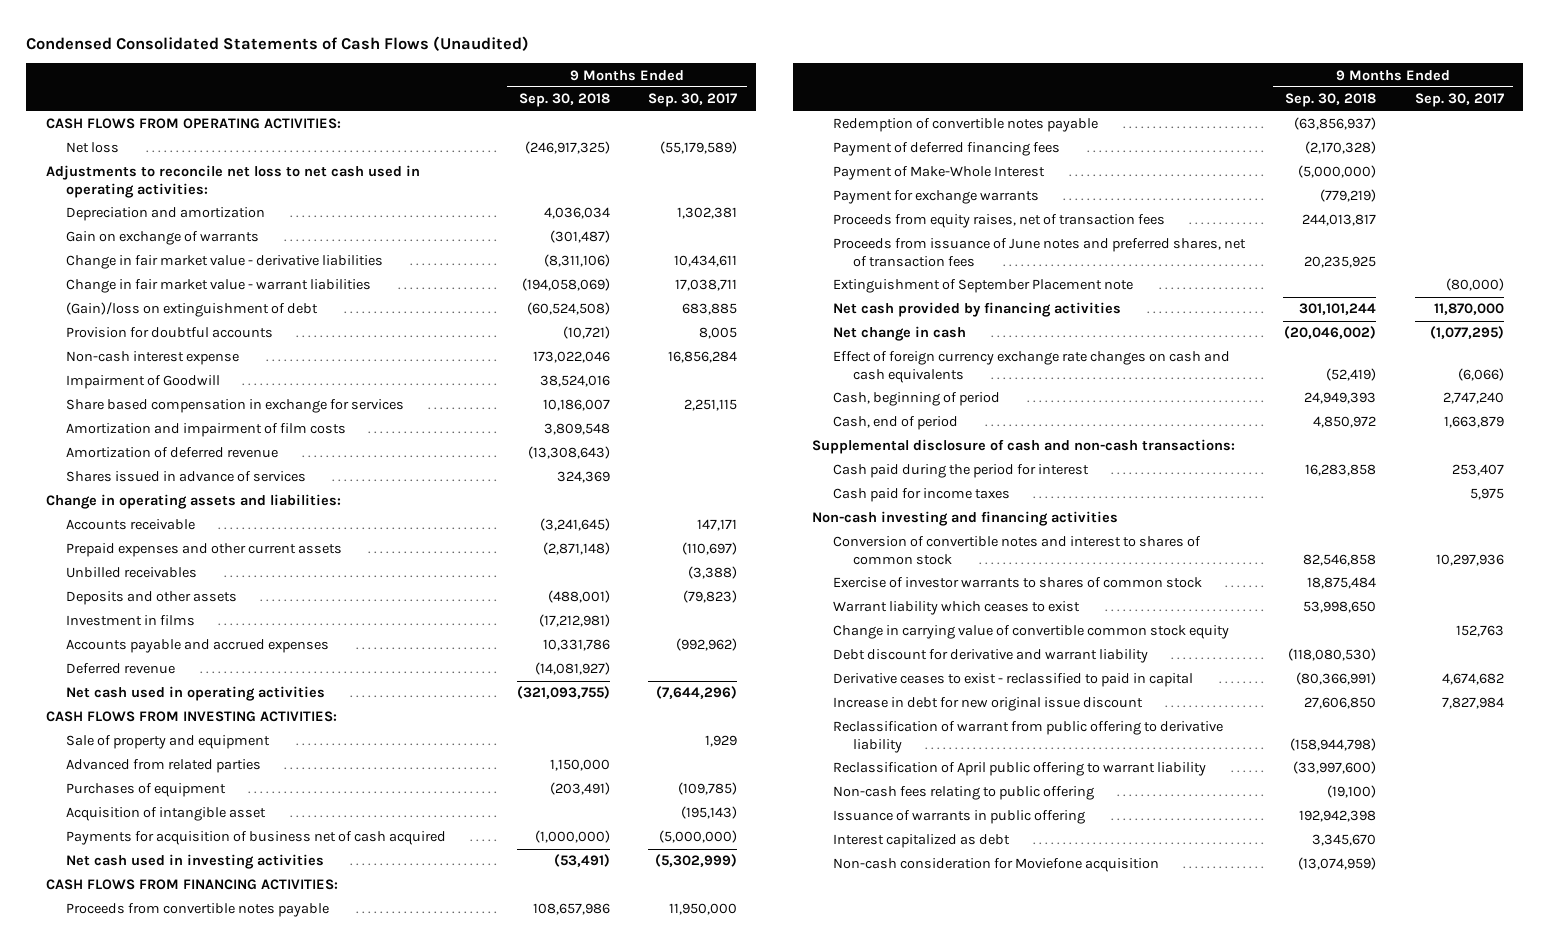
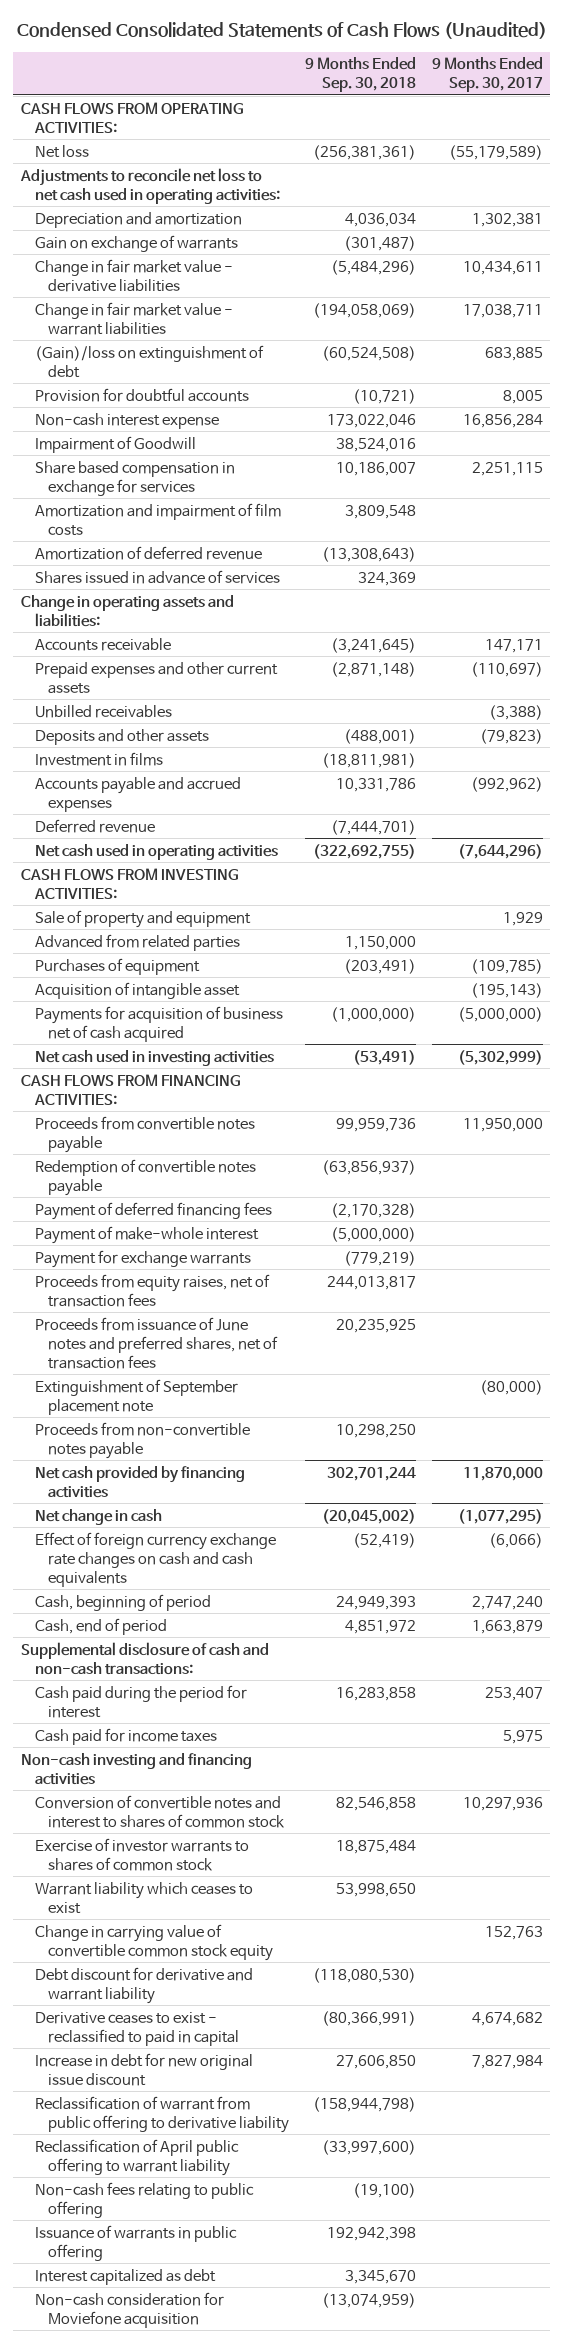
- Net loss | (246,917,325) | (55,179,589)
+ Net loss | (256,381,361) | (55,179,589)
- Change in fair market value - derivative liabilities | (8,311,106) | 10,434,611
+ Change in fair market value - derivative liabilities | (5,484,296) | 10,434,611
- Investment in films | (17,212,981) |
+ Investment in films | (18,811,981) |
- Deferred revenue | (14,081,927) |
- Net cash used in operating activities | (321,093,755) | (7,644,296)
+ Deferred revenue | (7,444,701) |
+ Net cash used in operating activities | (322,692,755) | (7,644,296)
- Proceeds from convertible notes payable | 108,657,986 | 11,950,000
+ Proceeds from convertible notes payable | 99,959,736 | 11,950,000
- Payment of Make-Whole Interest | (5,000,000) |
+ Payment of make-whole interest | (5,000,000) |
- Extinguishment of September Placement note | | (80,000)
- Net cash provided by financing activities | 301,101,244 | 11,870,000
- Net change in cash | (20,046,002) | (1,077,295)
+ Extinguishment of September placement note | | (80,000)
+ Proceeds from non-convertible notes payable | 10,298,250 |
+ Net cash provided by financing activities | 302,701,244 | 11,870,000
+ Net change in cash | (20,045,002) | (1,077,295)
- Cash, end of period | 4,850,972 | 1,663,879
+ Cash, end of period | 4,851,972 | 1,663,879

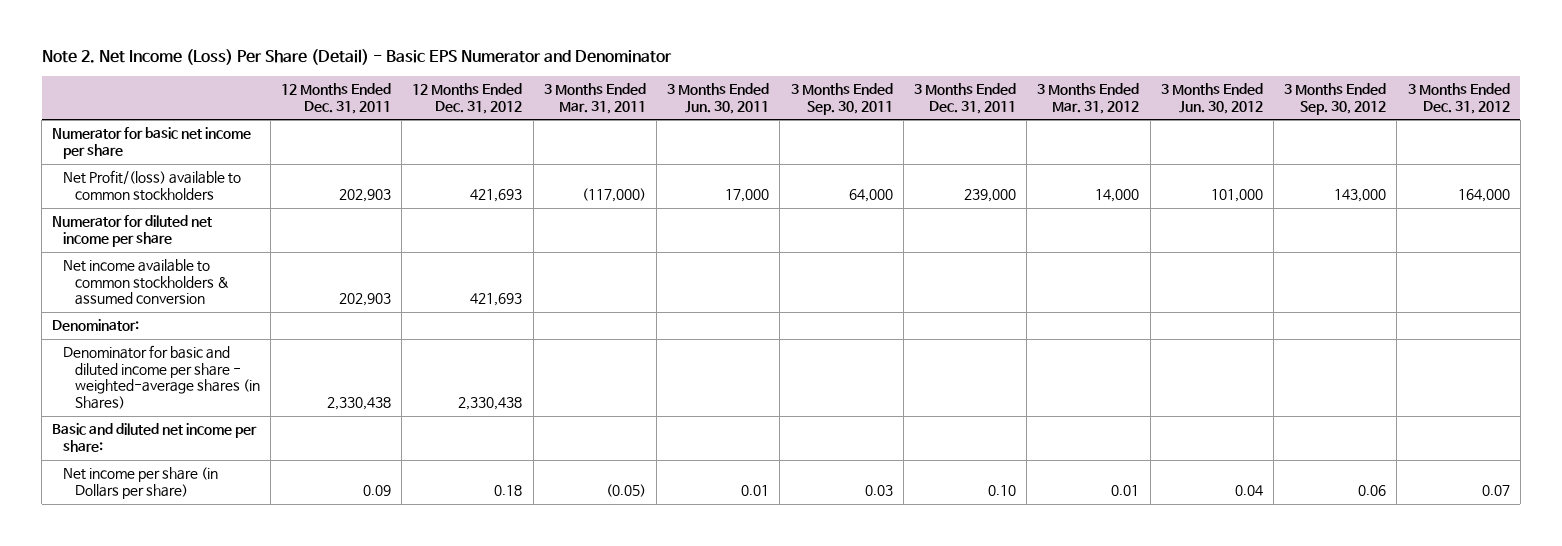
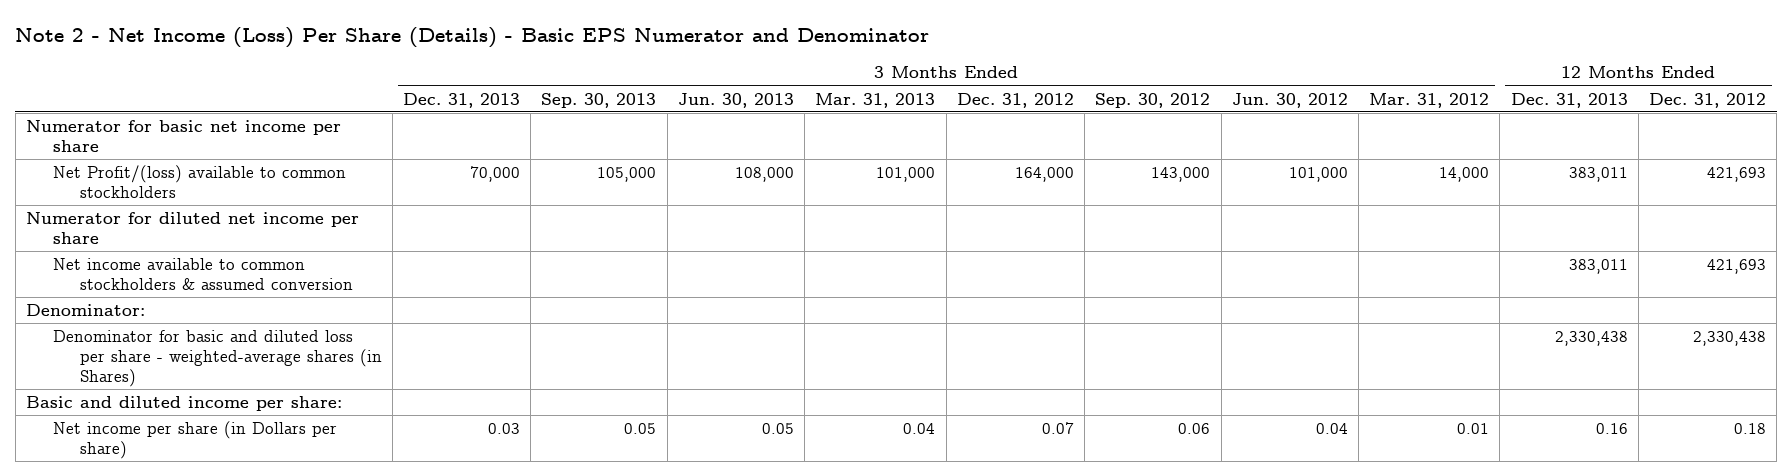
- Note 2. Net Income (Loss) Per Share (Detail) - Basic EPS Numerator and Denominator
+ Note 2 - Net Income (Loss) Per Share (Details) - Basic EPS Numerator and Denominator
- | 12 Months Ended Dec. 31, 2011 | 12 Months Ended Dec. 31, 2012 | 3 Months Ended Mar. 31, 2011 | 3 Months Ended Jun. 30, 2011 | 3 Months Ended Sep. 30, 2011 | 3 Months Ended Dec. 31, 2011 | 3 Months Ended Mar. 31, 2012 | 3 Months Ended Jun. 30, 2012 | 3 Months Ended Sep. 30, 2012 | 3 Months Ended Dec. 31, 2012
+ | 3 Months Ended Dec. 31, 2013 | 3 Months Ended Sep. 30, 2013 | 3 Months Ended Jun. 30, 2013 | 3 Months Ended Mar. 31, 2013 | 3 Months Ended Dec. 31, 2012 | 3 Months Ended Sep. 30, 2012 | 3 Months Ended Jun. 30, 2012 | 3 Months Ended Mar. 31, 2012 | 12 Months Ended Dec. 31, 2013 | 12 Months Ended Dec. 31, 2012
- Denominator for basic and diluted income per share - weighted-average shares (in Shares) | 2,330,438 | 2,330,438 | | | | | | | |
- Basic and diluted net income per share:
+ Denominator for basic and diluted loss per share - weighted-average shares (in Shares) | | | | | | | | | 2,330,438 | 2,330,438
+ Basic and diluted income per share:

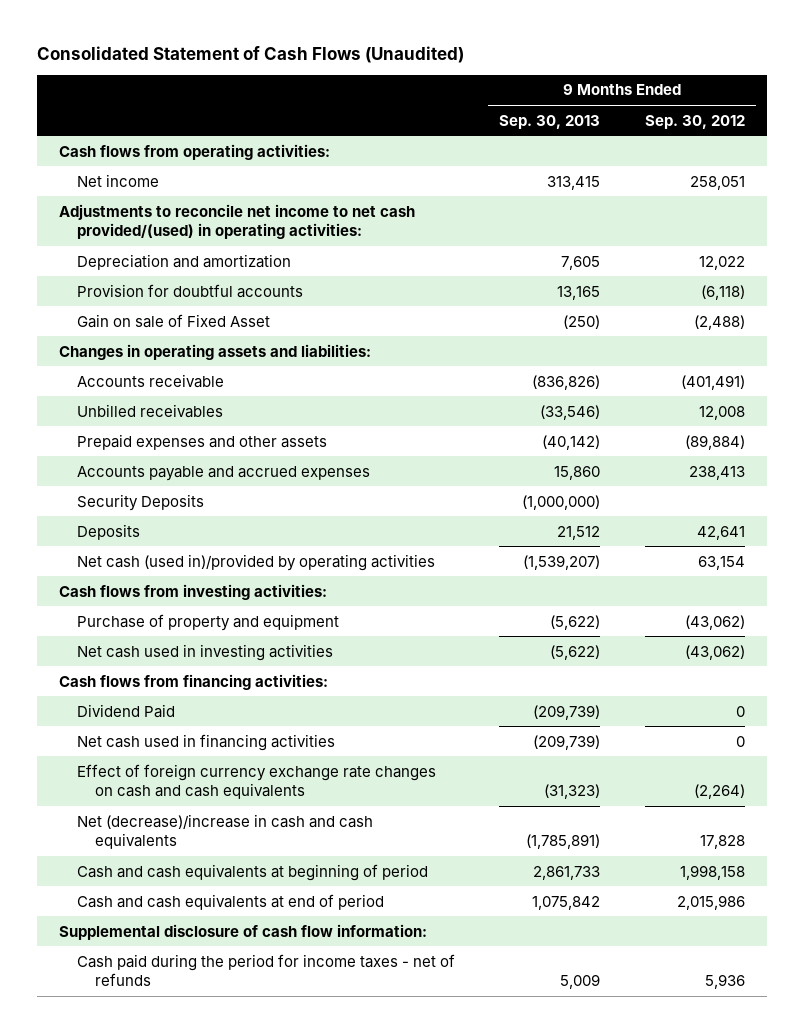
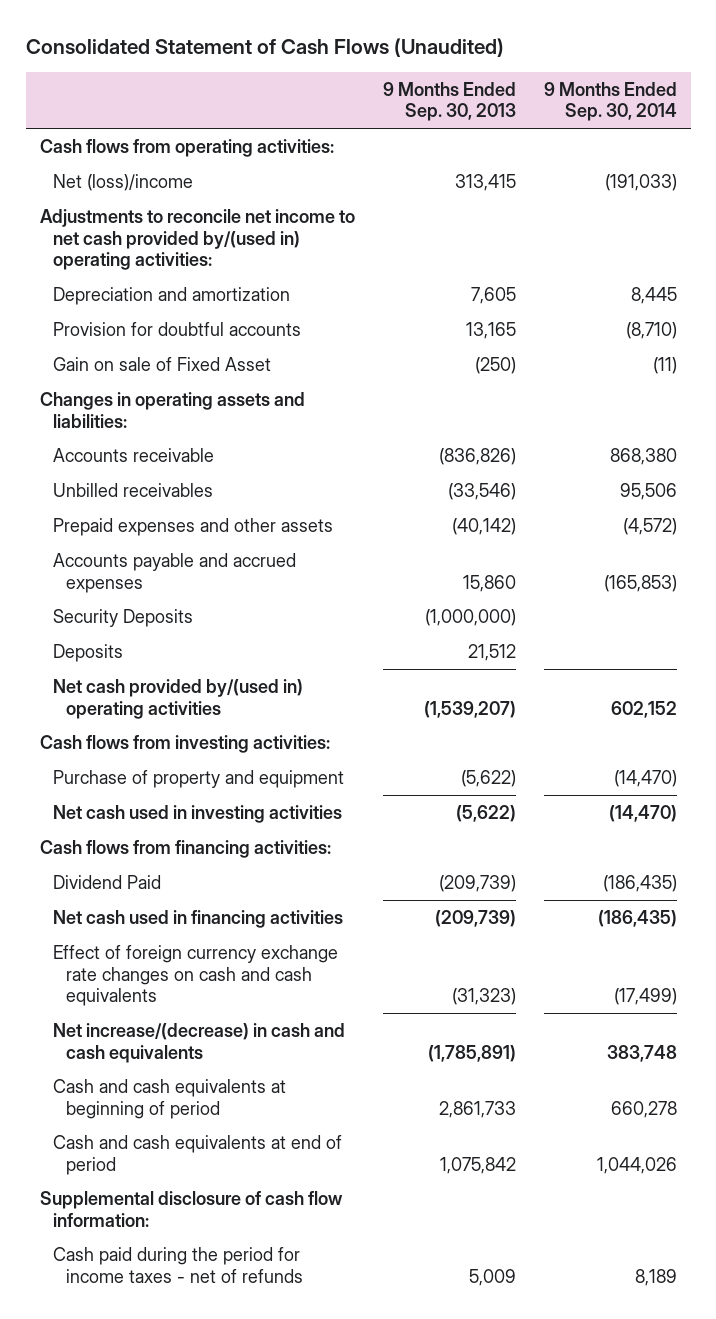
- | 9 Months Ended Sep. 30, 2013 | 9 Months Ended Sep. 30, 2012
+ | 9 Months Ended Sep. 30, 2013 | 9 Months Ended Sep. 30, 2014
- Net income | 313,415 | 258,051
- Adjustments to reconcile net income to net cash provided/(used) in operating activities:
+ Net (loss)/income | 313,415 | (191,033)
+ Adjustments to reconcile net income to net cash provided by/(used in) operating activities:
- Net cash (used in)/provided by operating activities | (1,539,207) | 63,154
+ Net cash provided by/(used in) operating activities | (1,539,207) | 602,152
- Net (decrease)/increase in cash and cash equivalents | (1,785,891) | 17,828
+ Net increase/(decrease) in cash and cash equivalents | (1,785,891) | 383,748

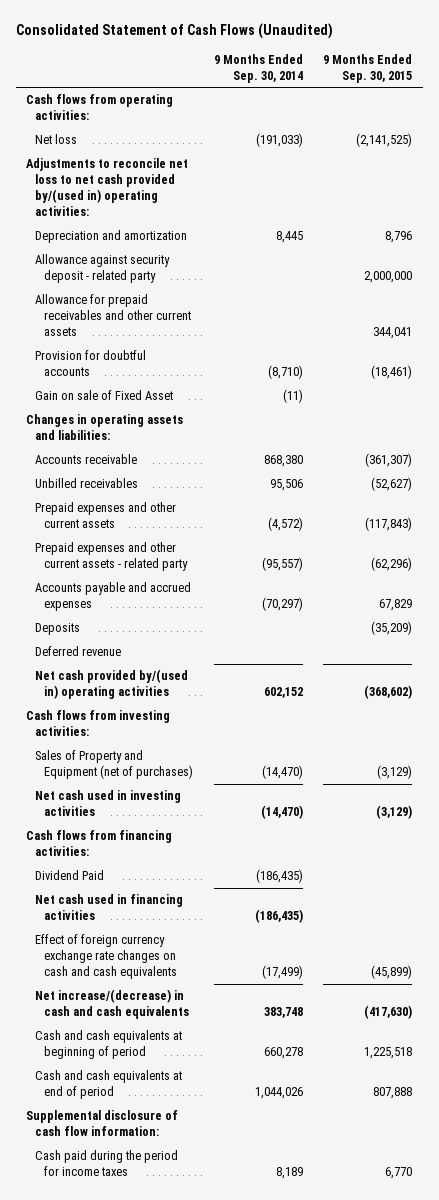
- | 9 Months Ended Sep. 30, 2013 | 9 Months Ended Sep. 30, 2014
+ | 9 Months Ended Sep. 30, 2014 | 9 Months Ended Sep. 30, 2015
- Net (loss)/income | 313,415 | (191,033)
- Adjustments to reconcile net income to net cash provided by/(used in) operating activities:
+ Net loss | (191,033) | (2,141,525)
+ Adjustments to reconcile net loss to net cash provided by/(used in) operating activities:
+ Allowance against security deposit - related party | | 2,000,000
+ Allowance for prepaid receivables and other current assets | | 344,041
- Prepaid expenses and other assets | (40,142) | (4,572)
- Accounts payable and accrued expenses | 15,860 | (165,853)
- Security Deposits | (1,000,000) |
+ Prepaid expenses and other current assets | (4,572) | (117,843)
+ Prepaid expenses and other current assets - related party | (95,557) | (62,296)
+ Accounts payable and accrued expenses | (70,297) | 67,829
+ Deferred revenue
- Purchase of property and equipment | (5,622) | (14,470)
+ Sales of Property and Equipment (net of purchases) | (14,470) | (3,129)
- Cash paid during the period for income taxes - net of refunds | 5,009 | 8,189
+ Cash paid during the period for income taxes | 8,189 | 6,770

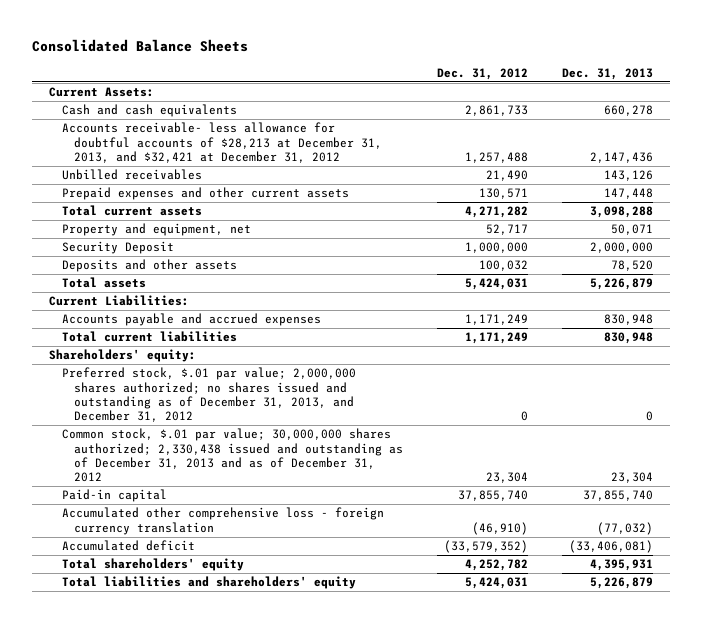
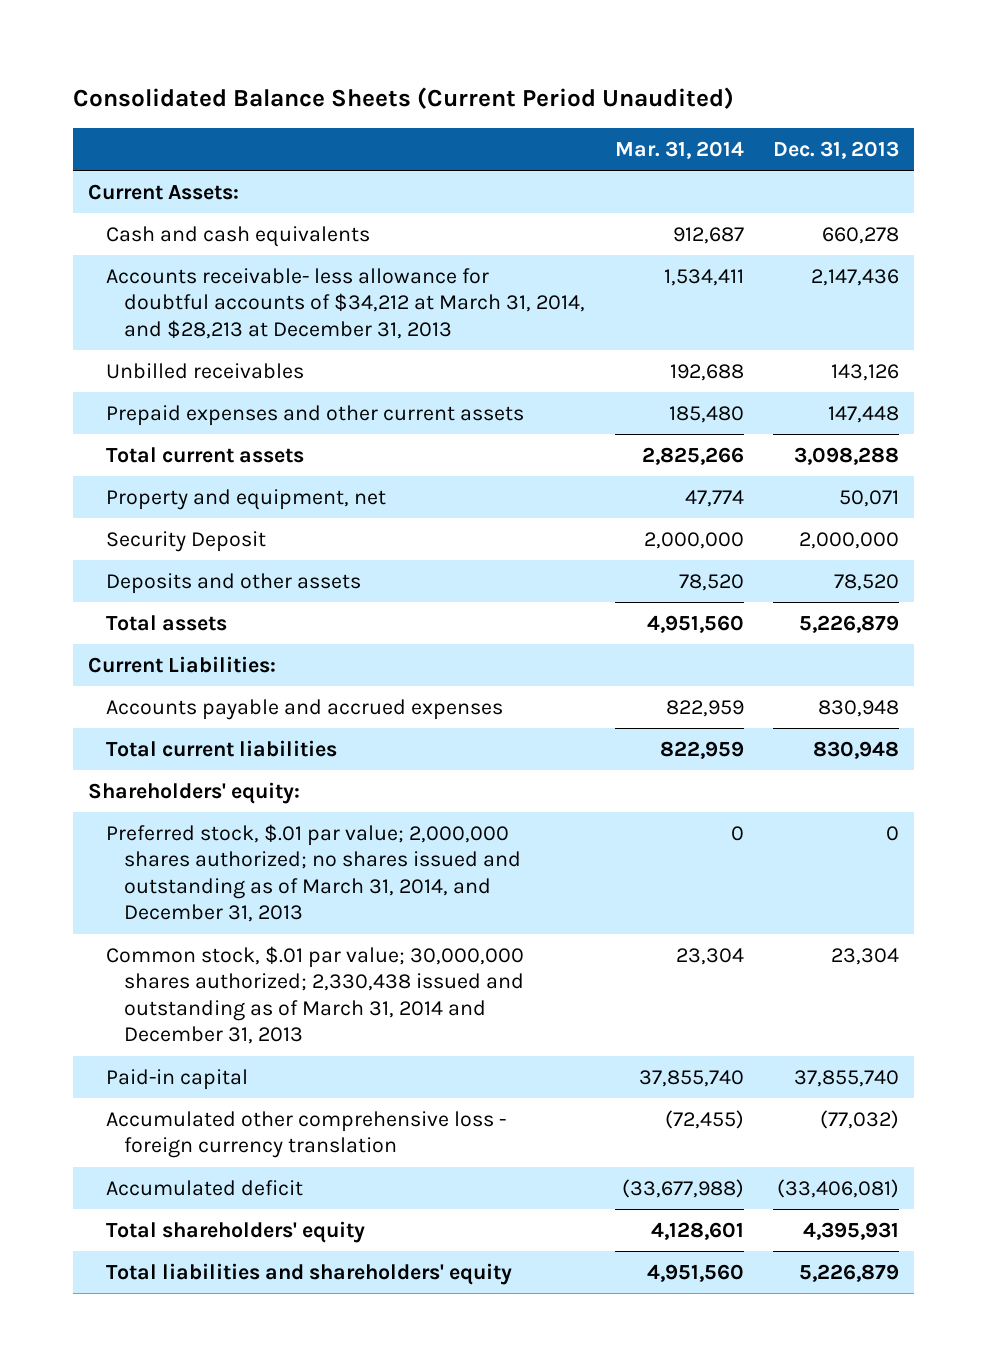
- Consolidated Balance Sheets
+ Consolidated Balance Sheets (Current Period Unaudited)
- | Dec. 31, 2012 | Dec. 31, 2013
+ | Mar. 31, 2014 | Dec. 31, 2013
- Accounts receivable- less allowance for doubtful accounts of $28,213 at December 31, 2013, and $32,421 at December 31, 2012 | 1,257,488 | 2,147,436
+ Accounts receivable- less allowance for doubtful accounts of $34,212 at March 31, 2014, and $28,213 at December 31, 2013 | 1,534,411 | 2,147,436
- Preferred stock, $.01 par value; 2,000,000 shares authorized; no shares issued and outstanding as of December 31, 2013, and December 31, 2012 | 0 | 0
- Common stock, $.01 par value; 30,000,000 shares authorized; 2,330,438 issued and outstanding as of December 31, 2013 and as of December 31, 2012 | 23,304 | 23,304
+ Preferred stock, $.01 par value; 2,000,000 shares authorized; no shares issued and outstanding as of March 31, 2014, and December 31, 2013 | 0 | 0
+ Common stock, $.01 par value; 30,000,000 shares authorized; 2,330,438 issued and outstanding as of March 31, 2014 and December 31, 2013 | 23,304 | 23,304

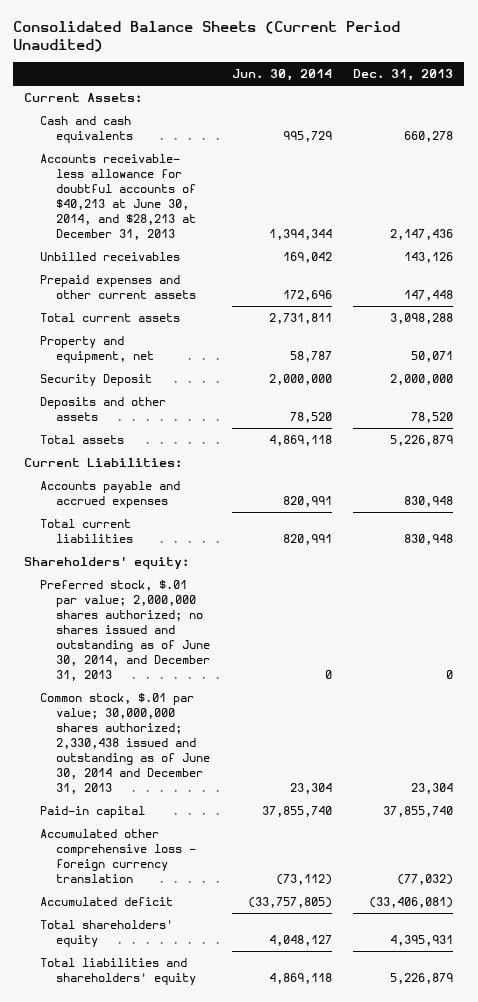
- | Mar. 31, 2014 | Dec. 31, 2013
+ | Jun. 30, 2014 | Dec. 31, 2013
- Accounts receivable- less allowance for doubtful accounts of $34,212 at March 31, 2014, and $28,213 at December 31, 2013 | 1,534,411 | 2,147,436
+ Accounts receivable- less allowance for doubtful accounts of $40,213 at June 30, 2014, and $28,213 at December 31, 2013 | 1,394,344 | 2,147,436
- Preferred stock, $.01 par value; 2,000,000 shares authorized; no shares issued and outstanding as of March 31, 2014, and December 31, 2013 | 0 | 0
- Common stock, $.01 par value; 30,000,000 shares authorized; 2,330,438 issued and outstanding as of March 31, 2014 and December 31, 2013 | 23,304 | 23,304
+ Preferred stock, $.01 par value; 2,000,000 shares authorized; no shares issued and outstanding as of June 30, 2014, and December 31, 2013 | 0 | 0
+ Common stock, $.01 par value; 30,000,000 shares authorized; 2,330,438 issued and outstanding as of June 30, 2014 and December 31, 2013 | 23,304 | 23,304

